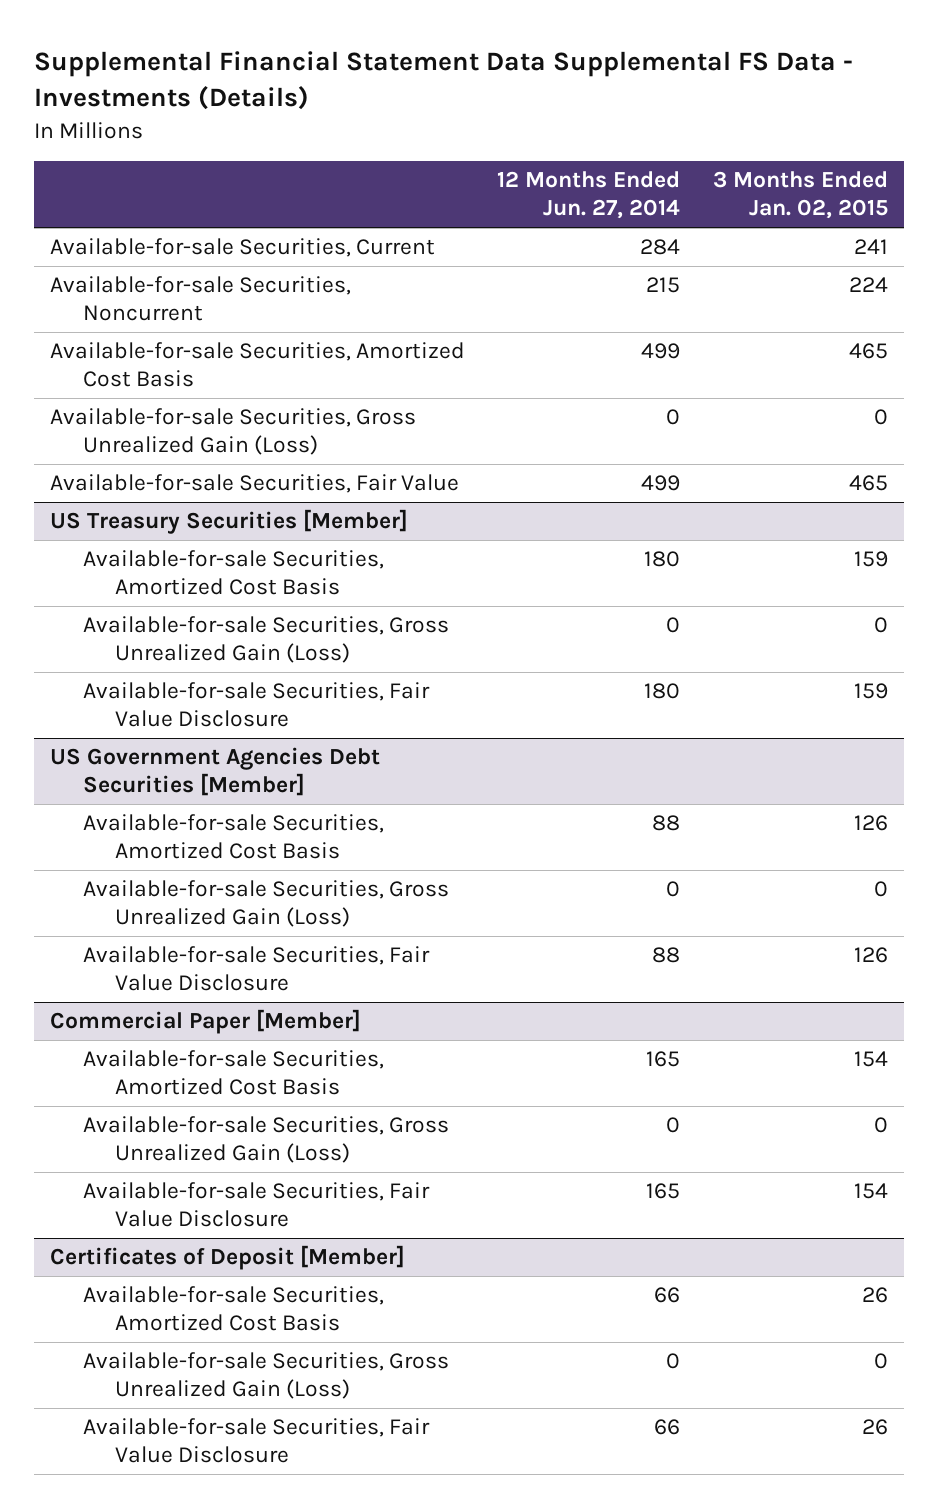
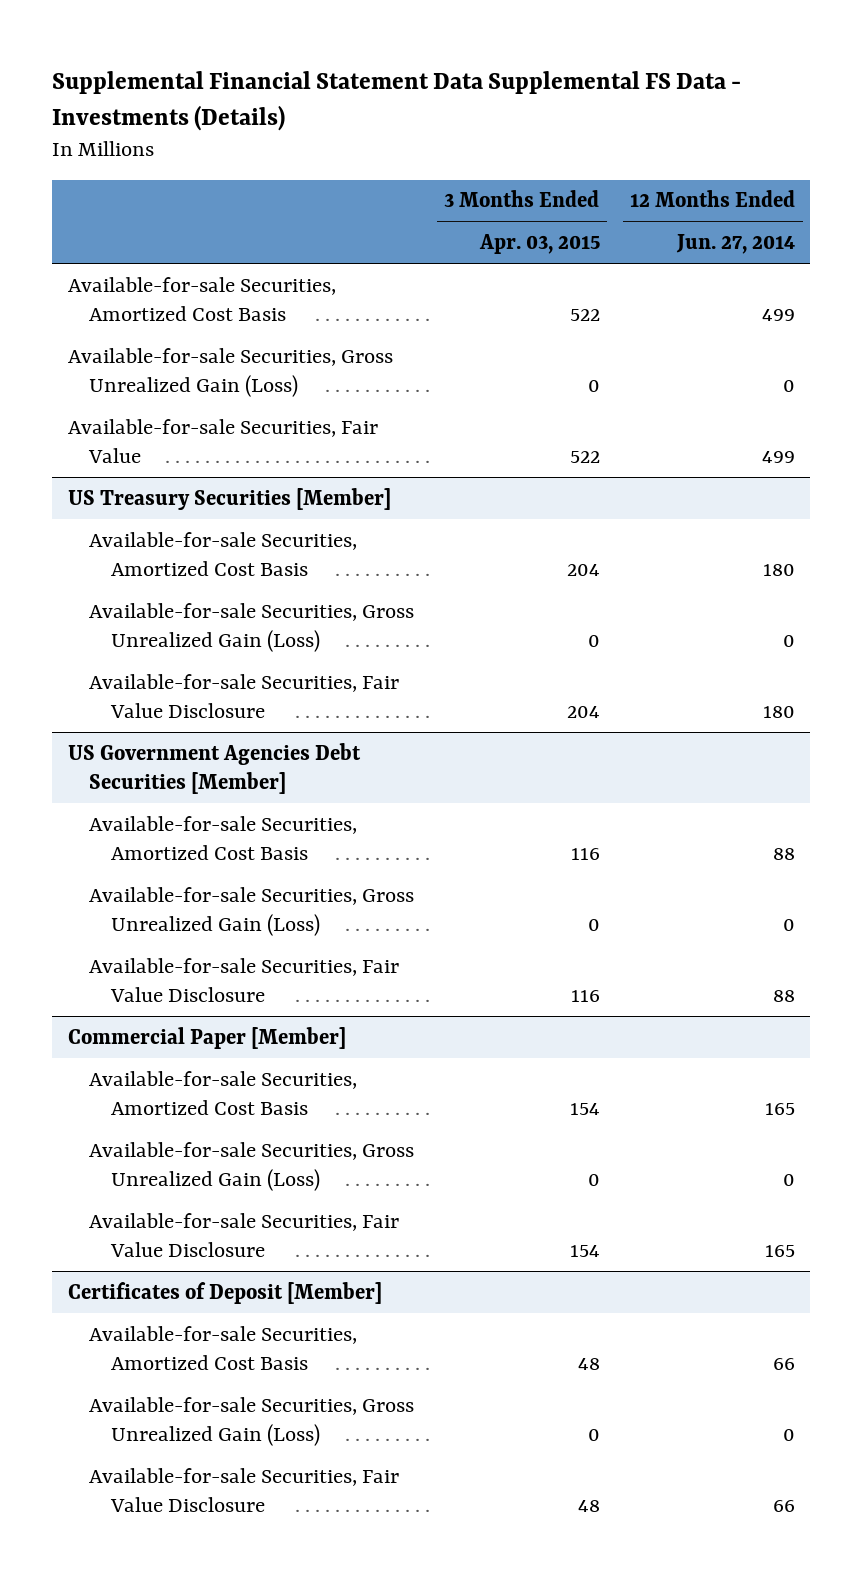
- | 12 Months Ended Jun. 27, 2014 | 3 Months Ended Jan. 02, 2015
+ | 3 Months Ended Apr. 03, 2015 | 12 Months Ended Jun. 27, 2014
- Available-for-sale Securities, Current | 284 | 241
- Available-for-sale Securities, Noncurrent | 215 | 224

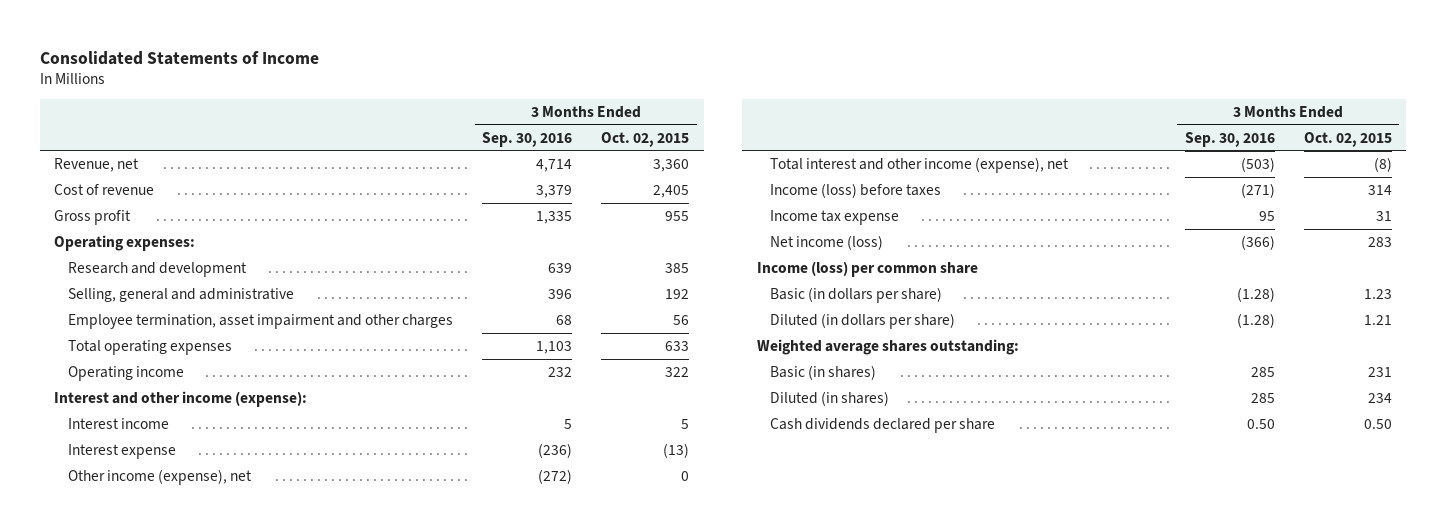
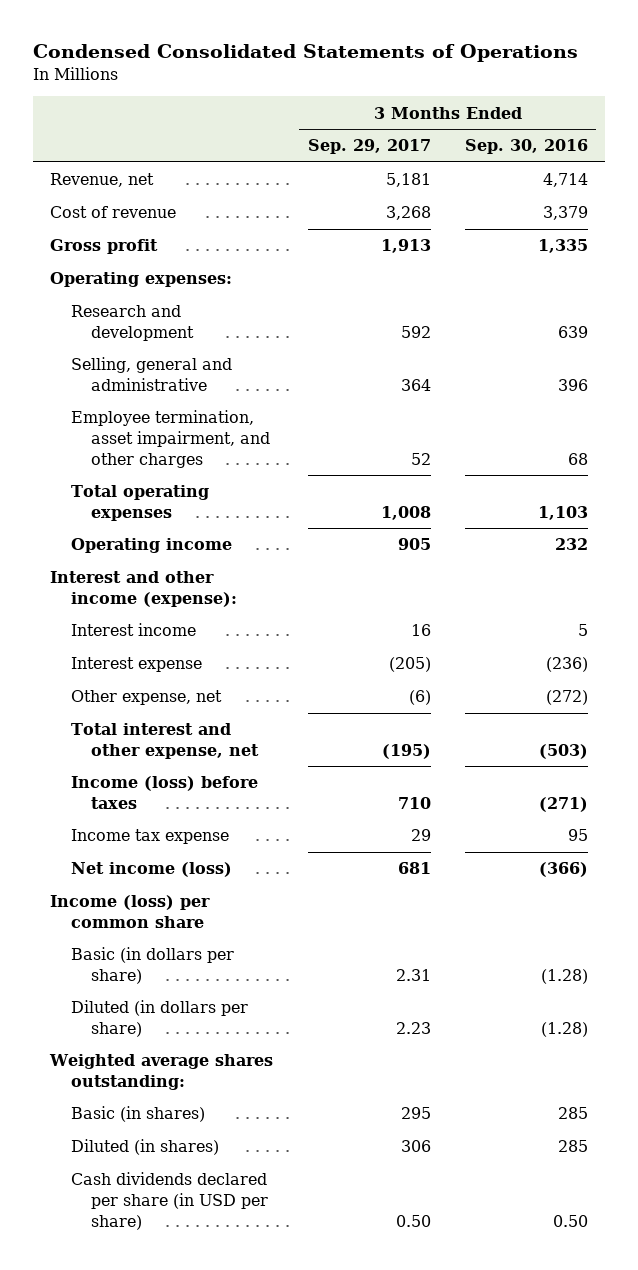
- Consolidated Statements of Income
+ Condensed Consolidated Statements of Operations
- | 3 Months Ended Sep. 30, 2016 | 3 Months Ended Oct. 02, 2015
+ | 3 Months Ended Sep. 29, 2017 | 3 Months Ended Sep. 30, 2016
- Employee termination, asset impairment and other charges | 68 | 56
+ Employee termination, asset impairment, and other charges | 52 | 68
- Other income (expense), net | (272) | 0
- Total interest and other income (expense), net | (503) | (8)
+ Other expense, net | (6) | (272)
+ Total interest and other expense, net | (195) | (503)
- Cash dividends declared per share | 0.50 | 0.50
+ Cash dividends declared per share (in USD per share) | 0.50 | 0.50

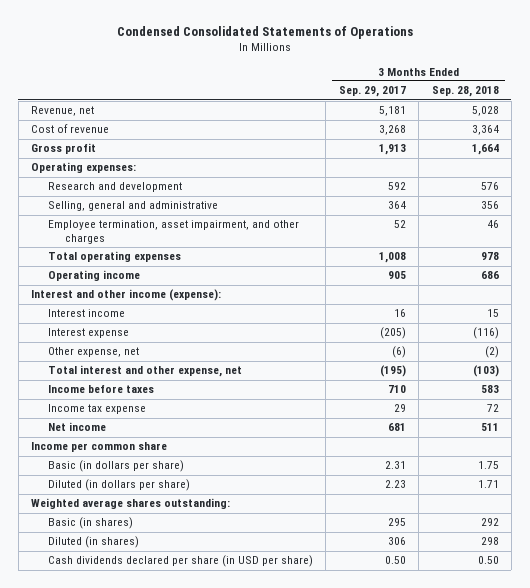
- | 3 Months Ended Sep. 29, 2017 | 3 Months Ended Sep. 30, 2016
+ | 3 Months Ended Sep. 29, 2017 | 3 Months Ended Sep. 28, 2018
- Income (loss) before taxes | 710 | (271)
+ Income before taxes | 710 | 583
- Net income (loss) | 681 | (366)
- Income (loss) per common share
+ Net income | 681 | 511
+ Income per common share

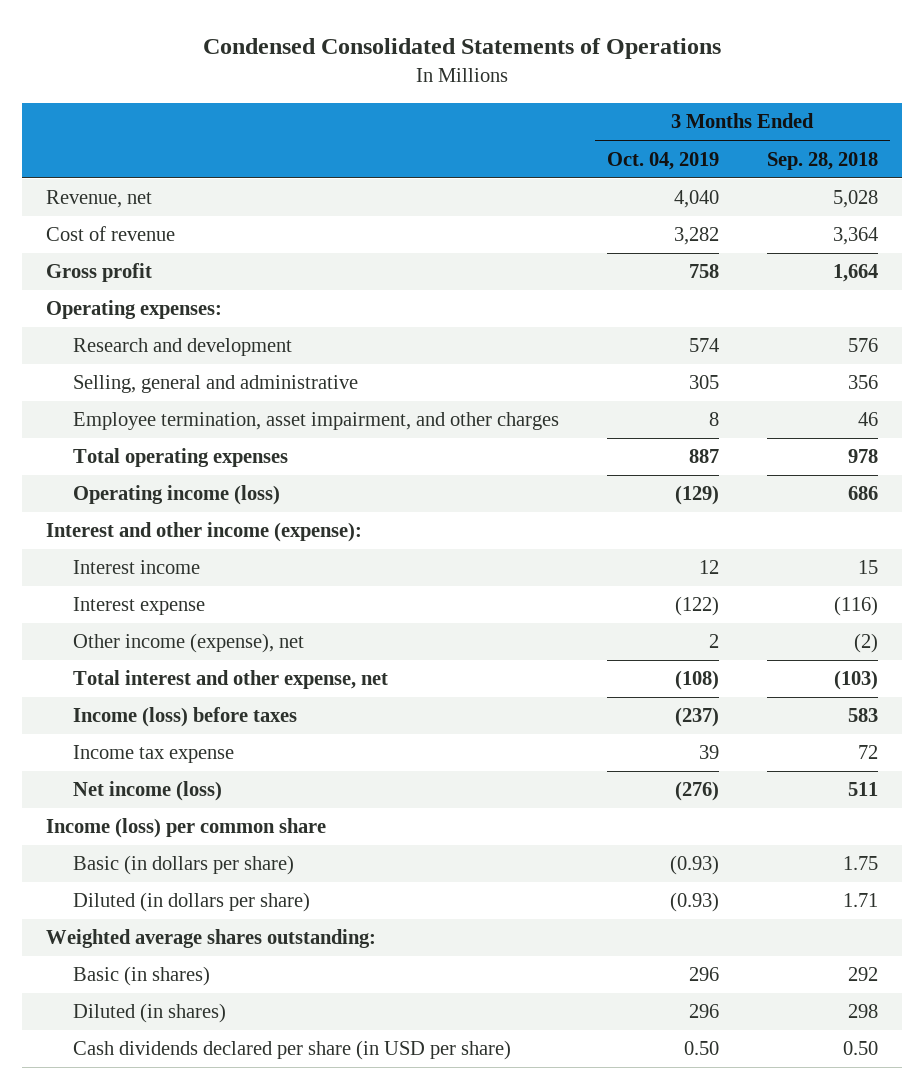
- | 3 Months Ended Sep. 29, 2017 | 3 Months Ended Sep. 28, 2018
+ | 3 Months Ended Oct. 04, 2019 | 3 Months Ended Sep. 28, 2018
- Operating income | 905 | 686
+ Operating income (loss) | (129) | 686
- Other expense, net | (6) | (2)
+ Other income (expense), net | 2 | (2)
- Income before taxes | 710 | 583
+ Income (loss) before taxes | (237) | 583
- Net income | 681 | 511
- Income per common share
+ Net income (loss) | (276) | 511
+ Income (loss) per common share

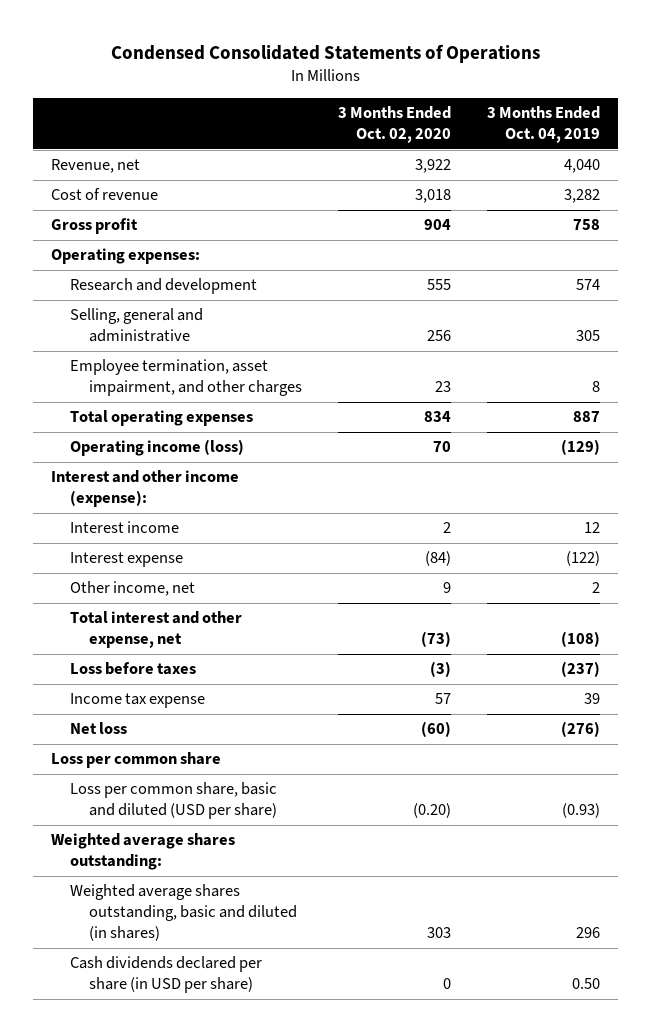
- | 3 Months Ended Oct. 04, 2019 | 3 Months Ended Sep. 28, 2018
+ | 3 Months Ended Oct. 02, 2020 | 3 Months Ended Oct. 04, 2019
- Other income (expense), net | 2 | (2)
+ Other income, net | 9 | 2
- Income (loss) before taxes | (237) | 583
+ Loss before taxes | (3) | (237)
- Net income (loss) | (276) | 511
- Income (loss) per common share
- Basic (in dollars per share) | (0.93) | 1.75
- Diluted (in dollars per share) | (0.93) | 1.71
+ Net loss | (60) | (276)
+ Loss per common share
+ Loss per common share, basic and diluted (USD per share) | (0.20) | (0.93)
- Basic (in shares) | 296 | 292
- Diluted (in shares) | 296 | 298
+ Weighted average shares outstanding, basic and diluted (in shares) | 303 | 296

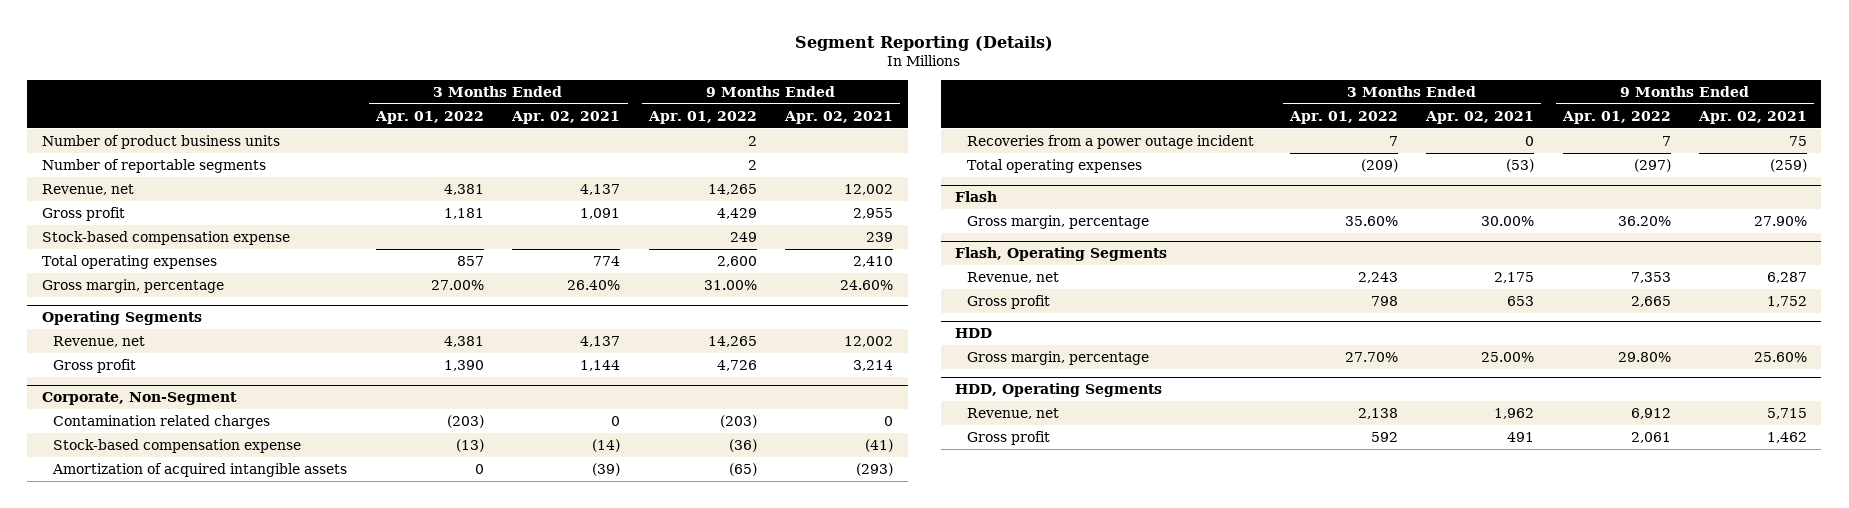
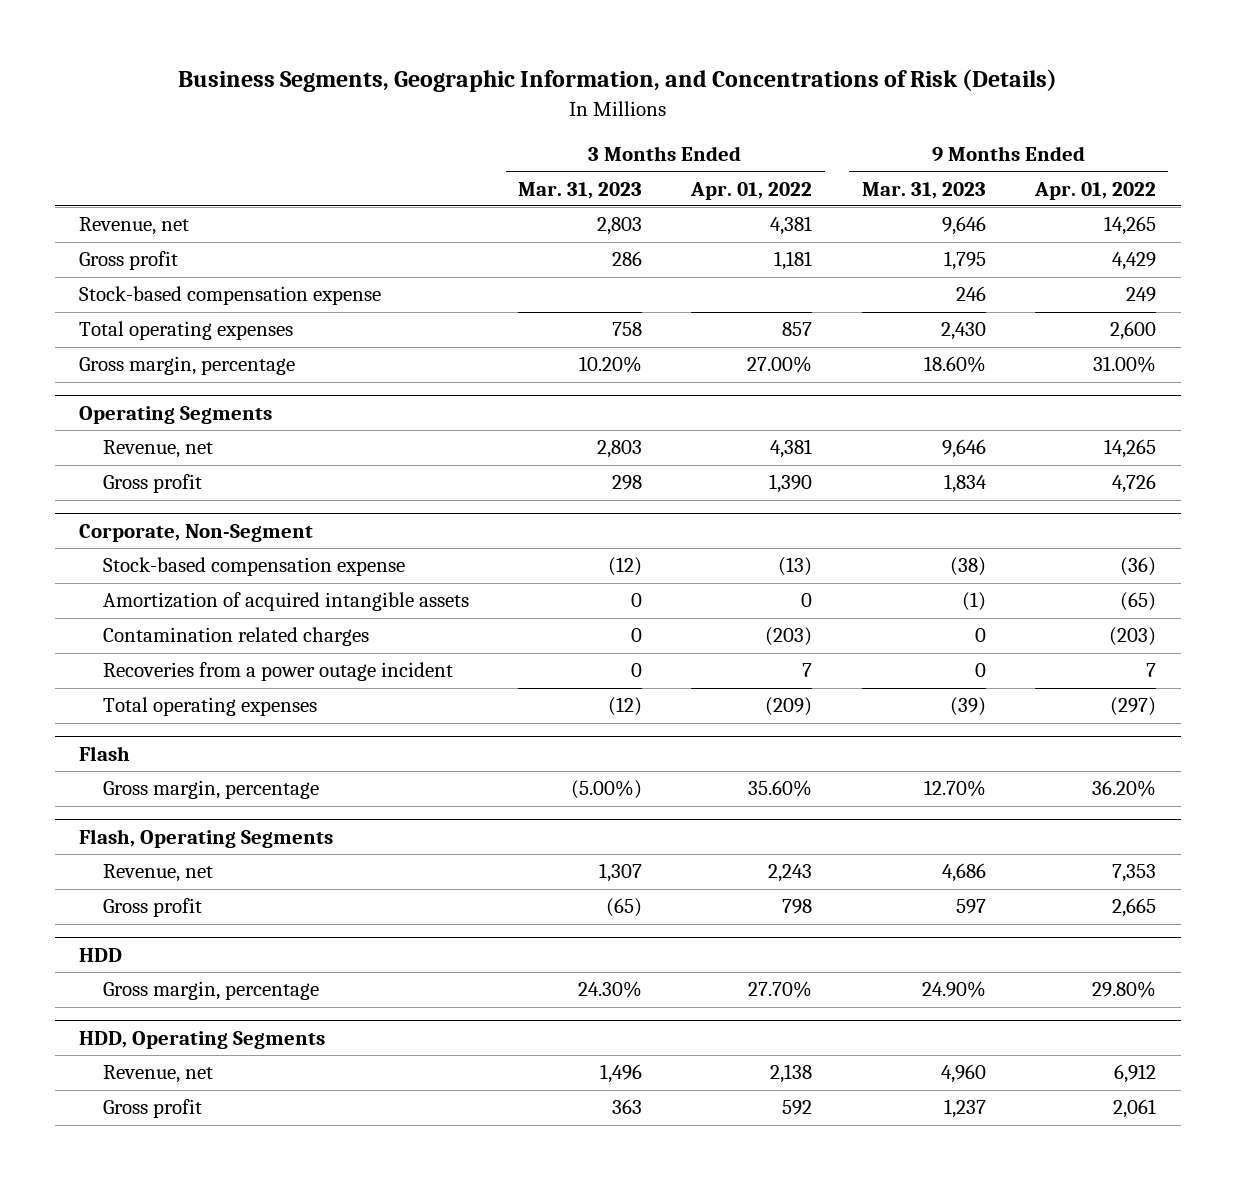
- Segment Reporting (Details)
+ Business Segments, Geographic Information, and Concentrations of Risk (Details)
- | 3 Months Ended Apr. 01, 2022 | 3 Months Ended Apr. 02, 2021 | 9 Months Ended Apr. 01, 2022 | 9 Months Ended Apr. 02, 2021
+ | 3 Months Ended Mar. 31, 2023 | 3 Months Ended Apr. 01, 2022 | 9 Months Ended Mar. 31, 2023 | 9 Months Ended Apr. 01, 2022
- Number of product business units | | | 2 |
- Number of reportable segments | | | 2 |
@ Corporate, Non-Segment
moved down: Contamination related charges | 0 | (203) | 0 | (203)

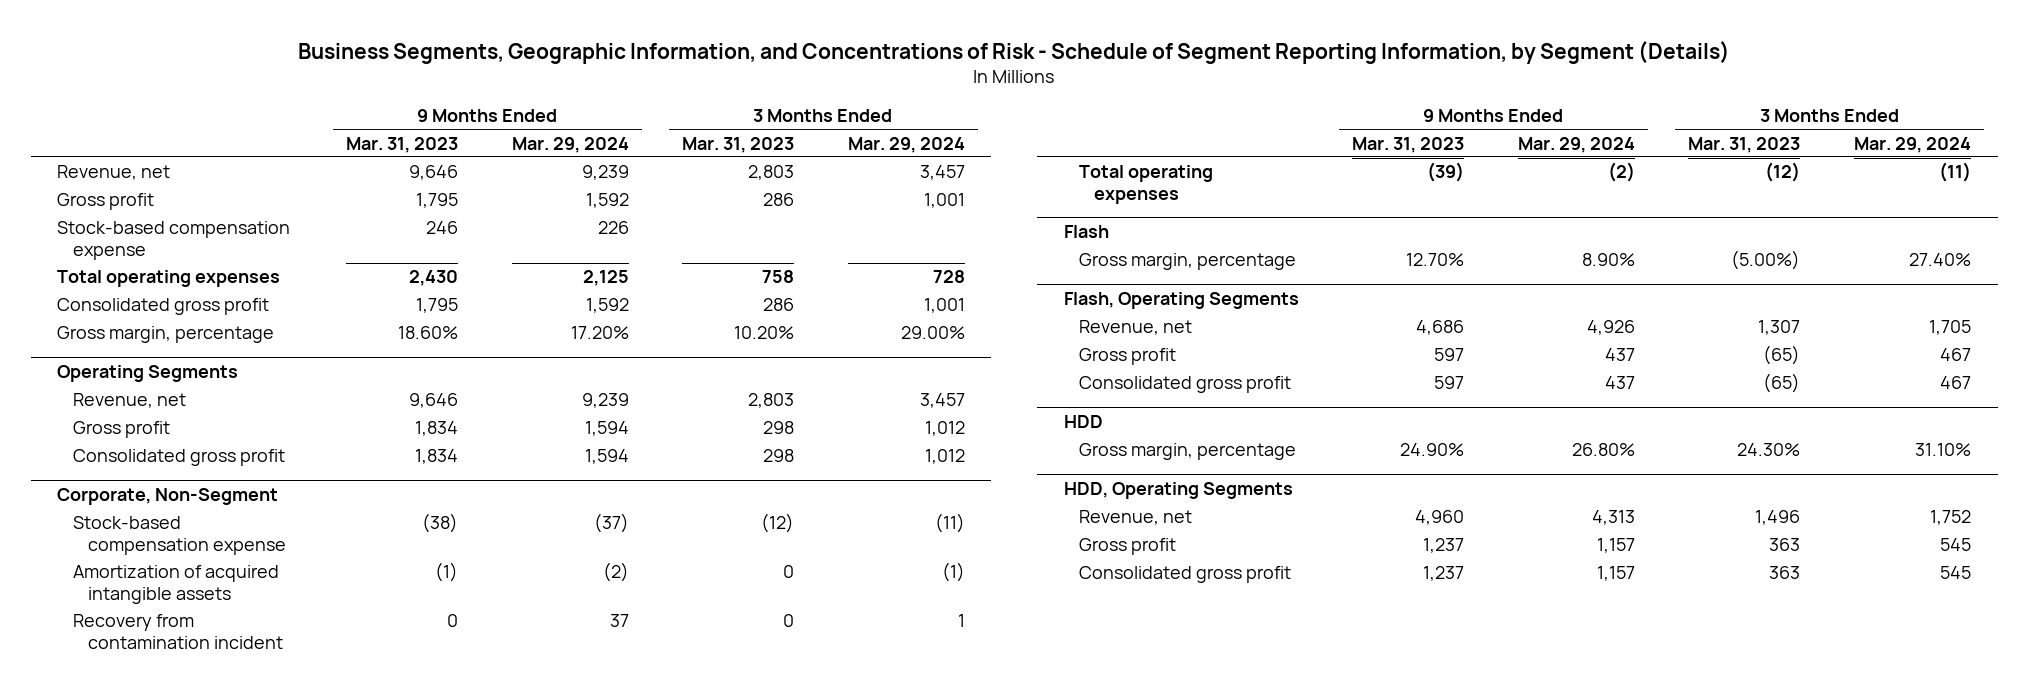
- Business Segments, Geographic Information, and Concentrations of Risk (Details)
+ Business Segments, Geographic Information, and Concentrations of Risk - Schedule of Segment Reporting Information, by Segment (Details)
- | 3 Months Ended Mar. 31, 2023 | 3 Months Ended Apr. 01, 2022 | 9 Months Ended Mar. 31, 2023 | 9 Months Ended Apr. 01, 2022
+ | 9 Months Ended Mar. 31, 2023 | 9 Months Ended Mar. 29, 2024 | 3 Months Ended Mar. 31, 2023 | 3 Months Ended Mar. 29, 2024
+ Consolidated gross profit | 1,795 | 1,592 | 286 | 1,001
@ Operating Segments
+ Consolidated gross profit | 1,834 | 1,594 | 298 | 1,012
@ Corporate, Non-Segment
- Contamination related charges | 0 | (203) | 0 | (203)
- Recoveries from a power outage incident | 0 | 7 | 0 | 7
+ Recovery from contamination incident | 0 | 37 | 0 | 1
@ Flash, Operating Segments
+ Consolidated gross profit | 597 | 437 | (65) | 467
@ HDD, Operating Segments
+ Consolidated gross profit | 1,237 | 1,157 | 363 | 545

